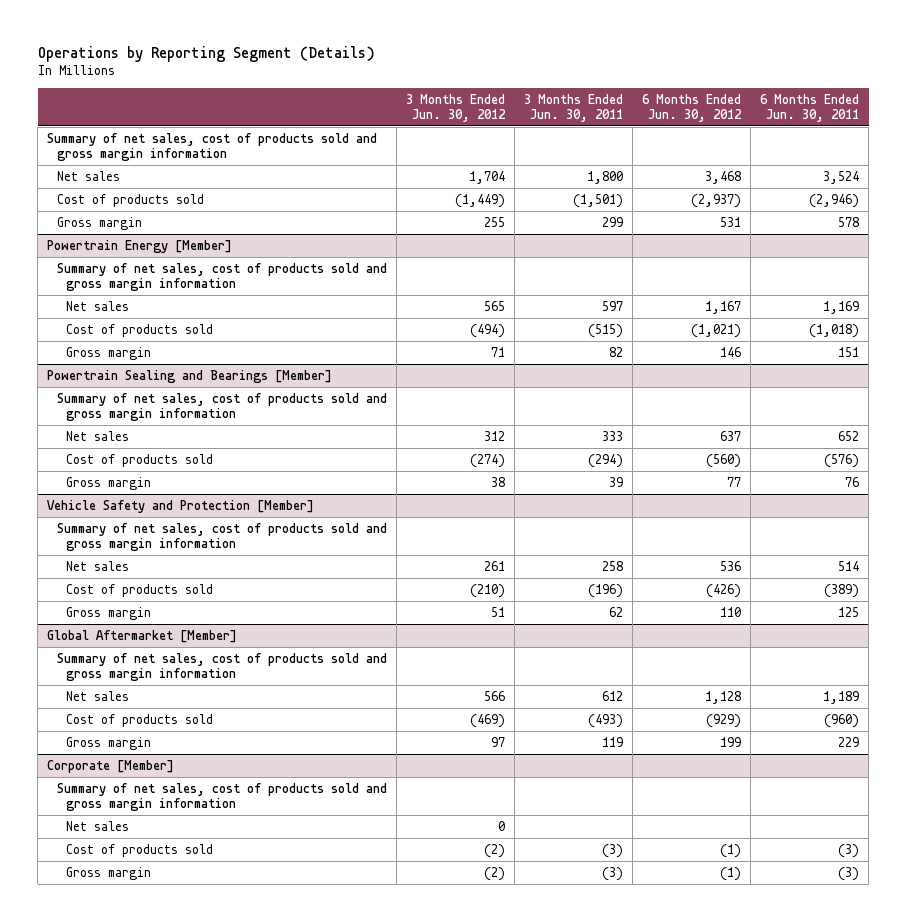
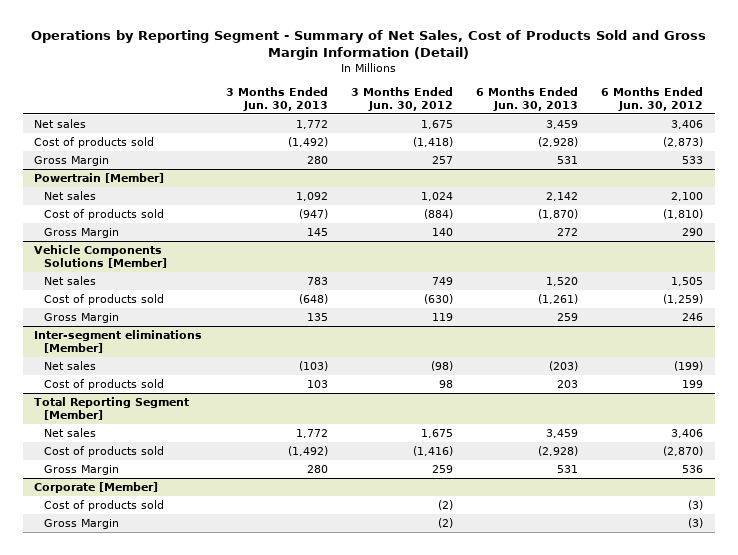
- Operations by Reporting Segment (Details)
+ Operations by Reporting Segment - Summary of Net Sales, Cost of Products Sold and Gross Margin Information (Detail)
- | 3 Months Ended Jun. 30, 2012 | 3 Months Ended Jun. 30, 2011 | 6 Months Ended Jun. 30, 2012 | 6 Months Ended Jun. 30, 2011
+ | 3 Months Ended Jun. 30, 2013 | 3 Months Ended Jun. 30, 2012 | 6 Months Ended Jun. 30, 2013 | 6 Months Ended Jun. 30, 2012
- Summary of net sales, cost of products sold and gross margin information
- Net sales | 1,704 | 1,800 | 3,468 | 3,524
- Cost of products sold | (1,449) | (1,501) | (2,937) | (2,946)
- Gross margin | 255 | 299 | 531 | 578
- Powertrain Energy [Member]
- Summary of net sales, cost of products sold and gross margin information
- Net sales | 565 | 597 | 1,167 | 1,169
- Cost of products sold | (494) | (515) | (1,021) | (1,018)
- Gross margin | 71 | 82 | 146 | 151
- Powertrain Sealing and Bearings [Member]
- Summary of net sales, cost of products sold and gross margin information
- Net sales | 312 | 333 | 637 | 652
- Cost of products sold | (274) | (294) | (560) | (576)
- Gross margin | 38 | 39 | 77 | 76
- Vehicle Safety and Protection [Member]
- Summary of net sales, cost of products sold and gross margin information
- Net sales | 261 | 258 | 536 | 514
- Cost of products sold | (210) | (196) | (426) | (389)
- Gross margin | 51 | 62 | 110 | 125
- Global Aftermarket [Member]
- Summary of net sales, cost of products sold and gross margin information
- Net sales | 566 | 612 | 1,128 | 1,189
- Cost of products sold | (469) | (493) | (929) | (960)
- Gross margin | 97 | 119 | 199 | 229
+ Net sales | 1,772 | 1,675 | 3,459 | 3,406
+ Cost of products sold | (1,492) | (1,418) | (2,928) | (2,873)
+ Gross Margin | 280 | 257 | 531 | 533
+ Powertrain [Member]
+ Net sales | 1,092 | 1,024 | 2,142 | 2,100
+ Cost of products sold | (947) | (884) | (1,870) | (1,810)
+ Gross Margin | 145 | 140 | 272 | 290
+ Vehicle Components Solutions [Member]
+ Net sales | 783 | 749 | 1,520 | 1,505
+ Cost of products sold | (648) | (630) | (1,261) | (1,259)
+ Gross Margin | 135 | 119 | 259 | 246
+ Inter-segment eliminations [Member]
+ Net sales | (103) | (98) | (203) | (199)
+ Cost of products sold | 103 | 98 | 203 | 199
+ Total Reporting Segment [Member]
+ Net sales | 1,772 | 1,675 | 3,459 | 3,406
+ Cost of products sold | (1,492) | (1,416) | (2,928) | (2,870)
+ Gross Margin | 280 | 259 | 531 | 536
@ Corporate [Member]
- Summary of net sales, cost of products sold and gross margin information
- Net sales | 0 | | |
- Cost of products sold | (2) | (3) | (1) | (3)
- Gross margin | (2) | (3) | (1) | (3)
+ Cost of products sold | | (2) | | (3)
+ Gross Margin | | (2) | | (3)

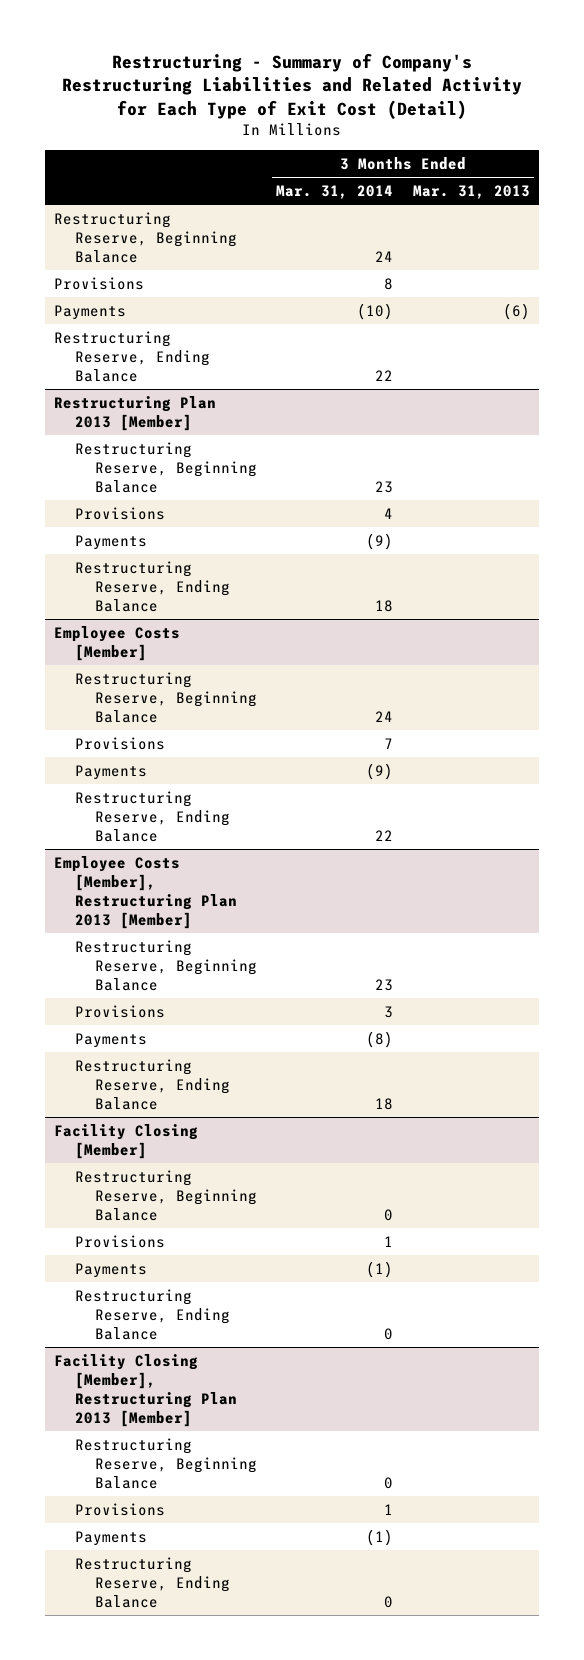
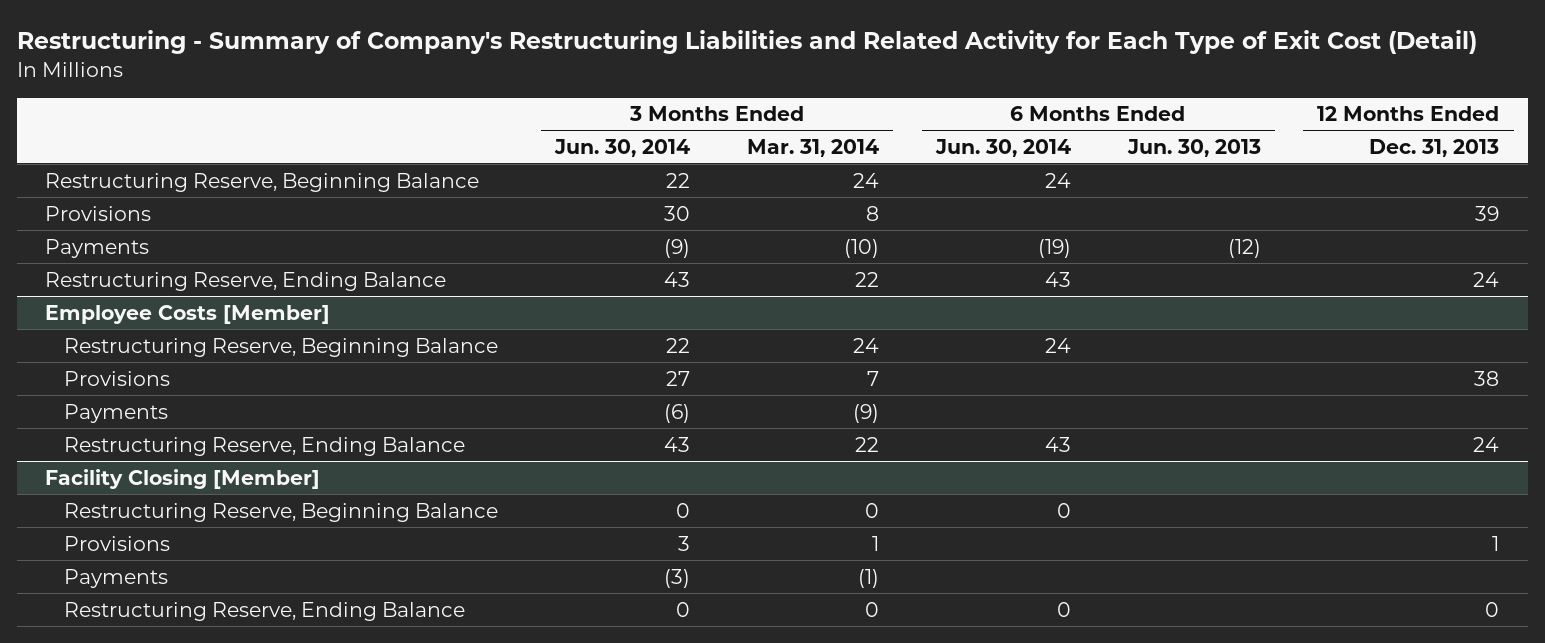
- | 3 Months Ended Mar. 31, 2014 | 3 Months Ended Mar. 31, 2013
+ | 3 Months Ended Jun. 30, 2014 | 3 Months Ended Mar. 31, 2014 | 6 Months Ended Jun. 30, 2014 | 6 Months Ended Jun. 30, 2013 | 12 Months Ended Dec. 31, 2013
- Restructuring Plan 2013 [Member]
- Restructuring Reserve, Beginning Balance | 23 |
- Provisions | 4 |
- Payments | (9) |
- Restructuring Reserve, Ending Balance | 18 |
- Employee Costs [Member], Restructuring Plan 2013 [Member]
- Restructuring Reserve, Beginning Balance | 23 |
- Provisions | 3 |
- Payments | (8) |
- Restructuring Reserve, Ending Balance | 18 |
- Facility Closing [Member], Restructuring Plan 2013 [Member]
- Restructuring Reserve, Beginning Balance | 0 |
- Provisions | 1 |
- Payments | (1) |
- Restructuring Reserve, Ending Balance | 0 |

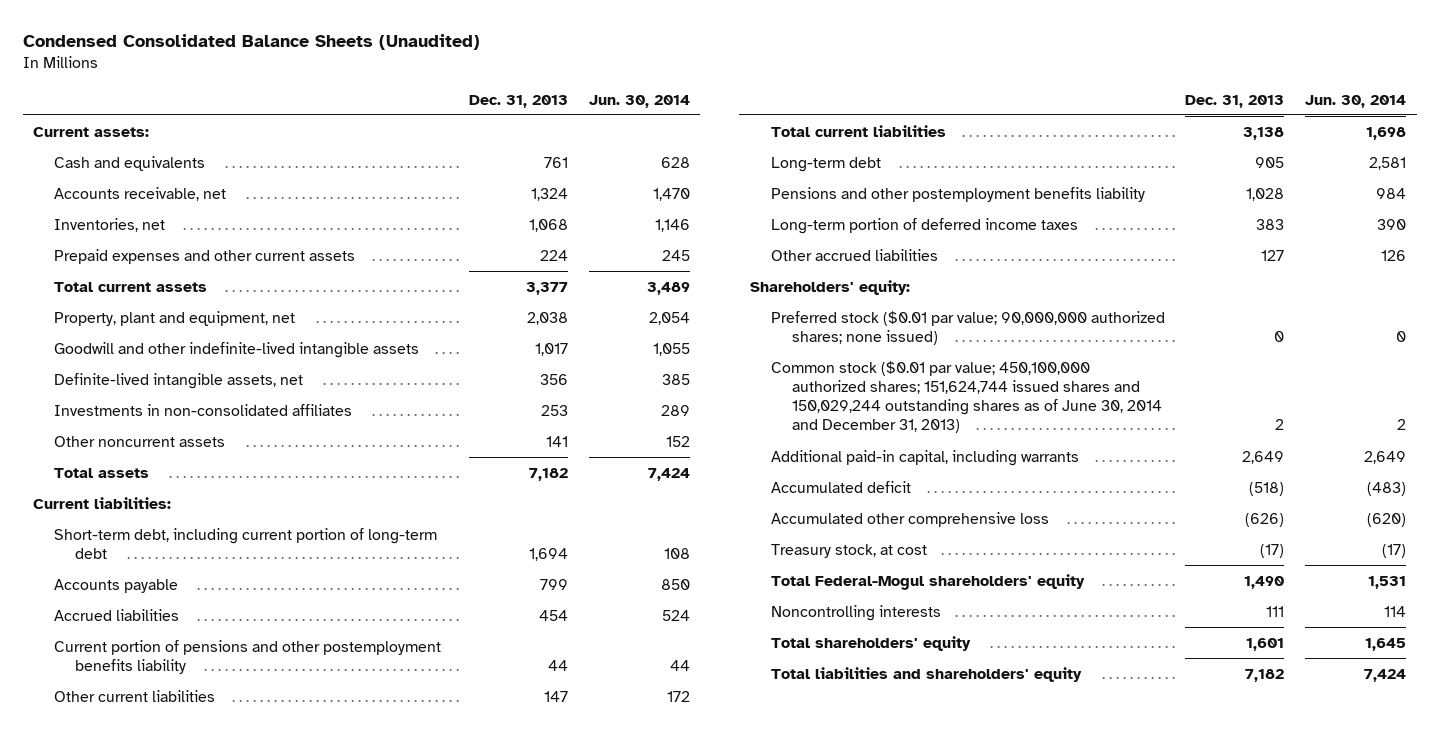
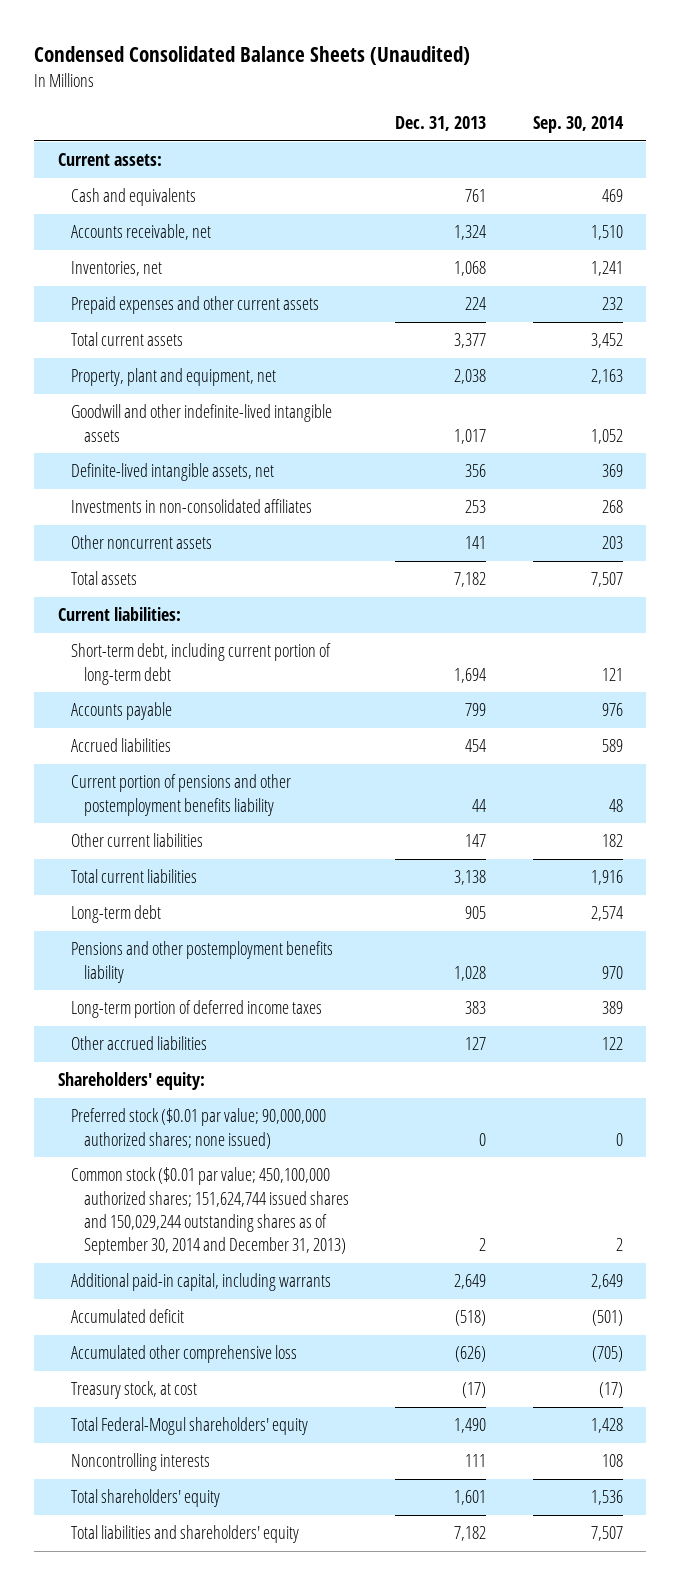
- | Dec. 31, 2013 | Jun. 30, 2014
+ | Dec. 31, 2013 | Sep. 30, 2014
- Common stock ($0.01 par value; 450,100,000 authorized shares; 151,624,744 issued shares and 150,029,244 outstanding shares as of June 30, 2014 and December 31, 2013) | 2 | 2
+ Common stock ($0.01 par value; 450,100,000 authorized shares; 151,624,744 issued shares and 150,029,244 outstanding shares as of September 30, 2014 and December 31, 2013) | 2 | 2

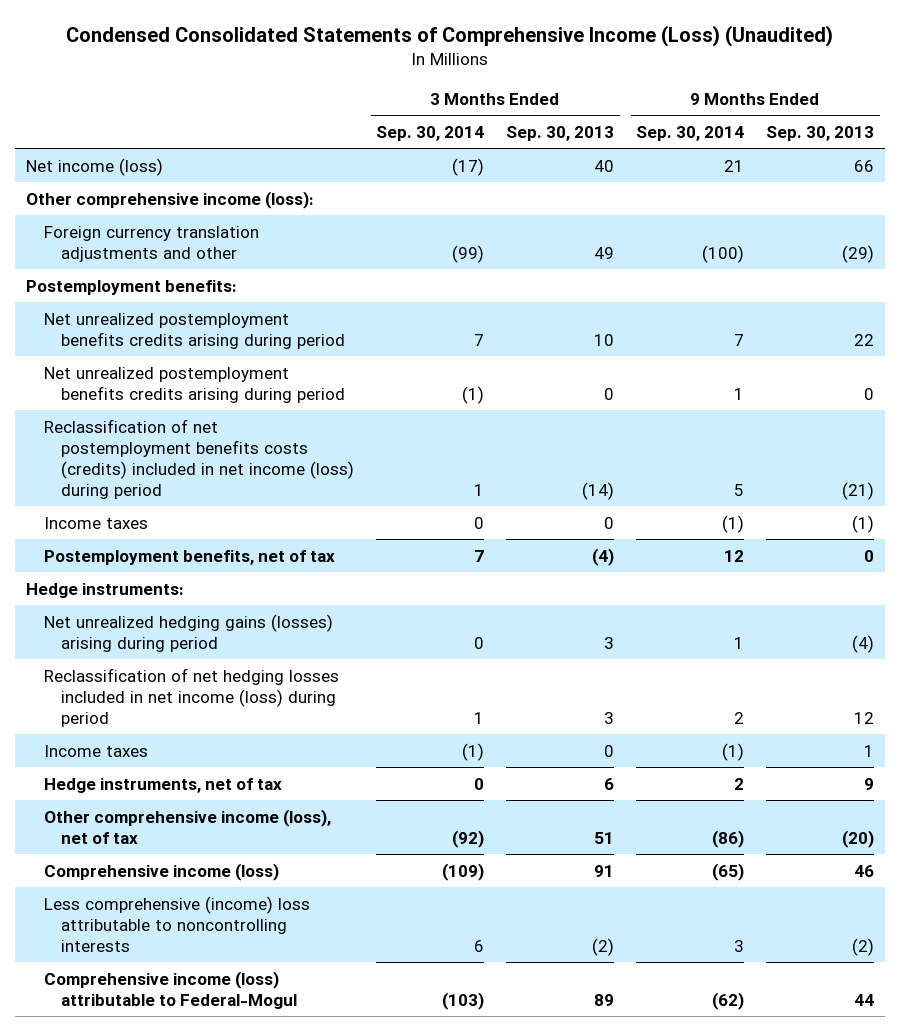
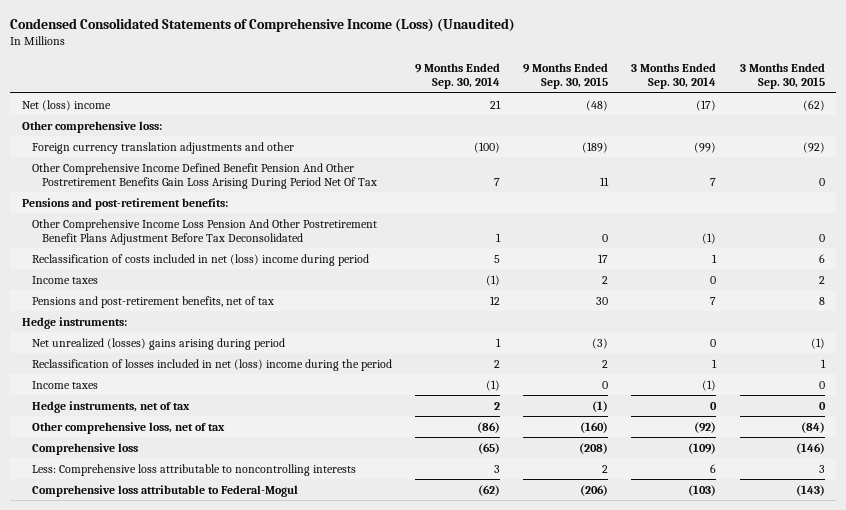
- | 3 Months Ended Sep. 30, 2014 | 3 Months Ended Sep. 30, 2013 | 9 Months Ended Sep. 30, 2014 | 9 Months Ended Sep. 30, 2013
+ | 9 Months Ended Sep. 30, 2014 | 9 Months Ended Sep. 30, 2015 | 3 Months Ended Sep. 30, 2014 | 3 Months Ended Sep. 30, 2015
- Net income (loss) | (17) | 40 | 21 | 66
- Other comprehensive income (loss):
+ Net (loss) income | 21 | (48) | (17) | (62)
+ Other comprehensive loss:
- Postemployment benefits:
- Net unrealized postemployment benefits credits arising during period | 7 | 10 | 7 | 22
- Net unrealized postemployment benefits credits arising during period | (1) | 0 | 1 | 0
- Reclassification of net postemployment benefits costs (credits) included in net income (loss) during period | 1 | (14) | 5 | (21)
+ Other Comprehensive Income Defined Benefit Pension And Other Postretirement Benefits Gain Loss Arising During Period Net Of Tax | 7 | 11 | 7 | 0
+ Pensions and post-retirement benefits:
+ Other Comprehensive Income Loss Pension And Other Postretirement Benefit Plans Adjustment Before Tax Deconsolidated | 1 | 0 | (1) | 0
+ Reclassification of costs included in net (loss) income during period | 5 | 17 | 1 | 6
- Postemployment benefits, net of tax | 7 | (4) | 12 | 0
+ Pensions and post-retirement benefits, net of tax | 12 | 30 | 7 | 8
- Net unrealized hedging gains (losses) arising during period | 0 | 3 | 1 | (4)
- Reclassification of net hedging losses included in net income (loss) during period | 1 | 3 | 2 | 12
+ Net unrealized (losses) gains arising during period | 1 | (3) | 0 | (1)
+ Reclassification of losses included in net (loss) income during the period | 2 | 2 | 1 | 1
- Other comprehensive income (loss), net of tax | (92) | 51 | (86) | (20)
- Comprehensive income (loss) | (109) | 91 | (65) | 46
- Less comprehensive (income) loss attributable to noncontrolling interests | 6 | (2) | 3 | (2)
- Comprehensive income (loss) attributable to Federal-Mogul | (103) | 89 | (62) | 44
+ Other comprehensive loss, net of tax | (86) | (160) | (92) | (84)
+ Comprehensive loss | (65) | (208) | (109) | (146)
+ Less: Comprehensive loss attributable to noncontrolling interests | 3 | 2 | 6 | 3
+ Comprehensive loss attributable to Federal-Mogul | (62) | (206) | (103) | (143)

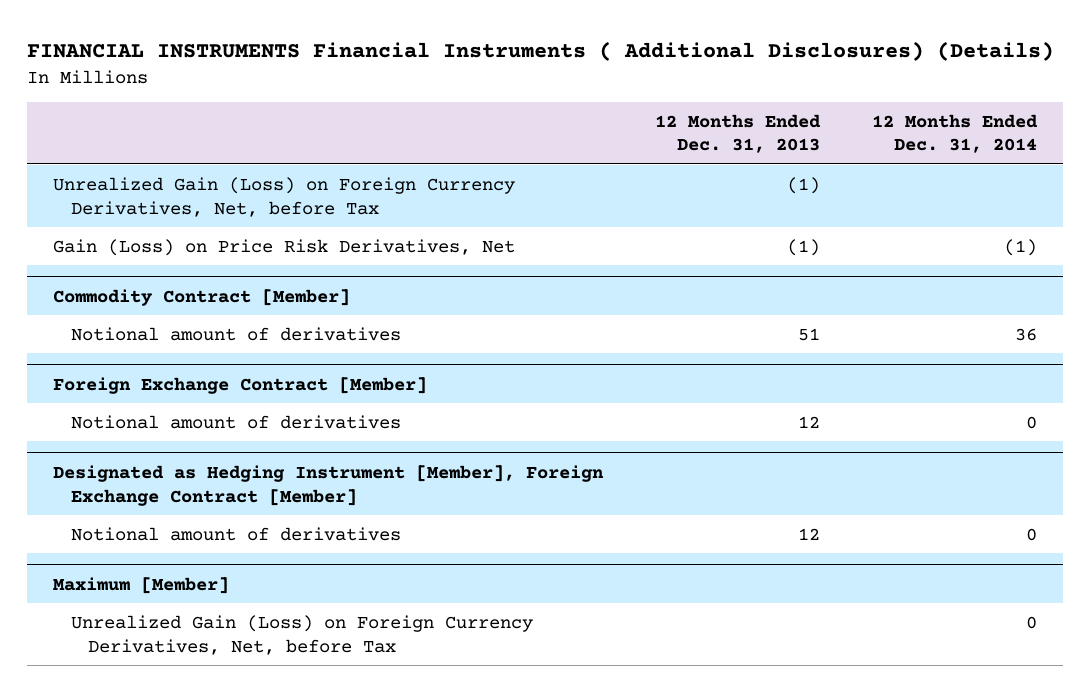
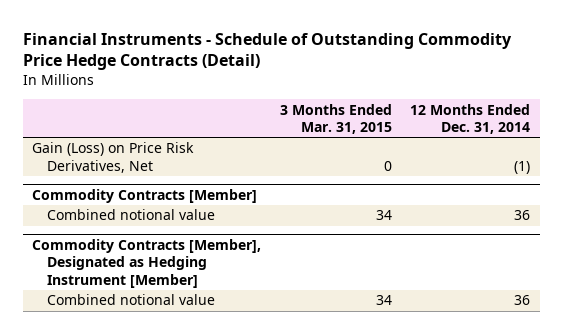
- FINANCIAL INSTRUMENTS Financial Instruments ( Additional Disclosures) (Details)
+ Financial Instruments - Schedule of Outstanding Commodity Price Hedge Contracts (Detail)
- | 12 Months Ended Dec. 31, 2013 | 12 Months Ended Dec. 31, 2014
+ | 3 Months Ended Mar. 31, 2015 | 12 Months Ended Dec. 31, 2014
- Unrealized Gain (Loss) on Foreign Currency Derivatives, Net, before Tax | (1) |
- Commodity Contract [Member]
- Notional amount of derivatives | 51 | 36
- Foreign Exchange Contract [Member]
- Notional amount of derivatives | 12 | 0
- Designated as Hedging Instrument [Member], Foreign Exchange Contract [Member]
- Notional amount of derivatives | 12 | 0
- Maximum [Member]
- Unrealized Gain (Loss) on Foreign Currency Derivatives, Net, before Tax | | 0
+ Commodity Contracts [Member]
+ Combined notional value | 34 | 36
+ Commodity Contracts [Member], Designated as Hedging Instrument [Member]
+ Combined notional value | 34 | 36

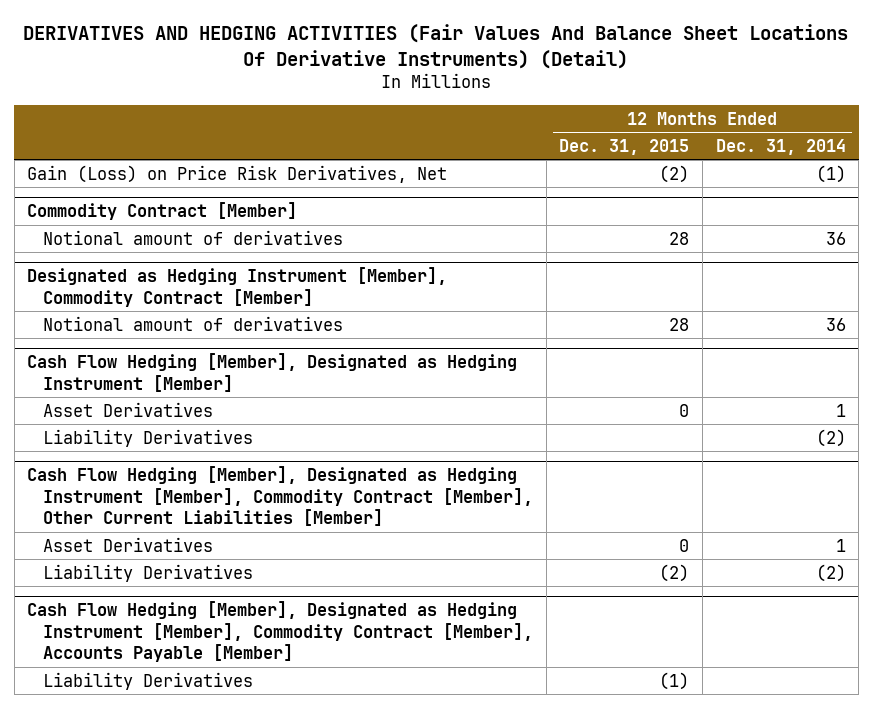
- Financial Instruments - Schedule of Outstanding Commodity Price Hedge Contracts (Detail)
+ DERIVATIVES AND HEDGING ACTIVITIES (Fair Values And Balance Sheet Locations Of Derivative Instruments) (Detail)
- | 3 Months Ended Mar. 31, 2015 | 12 Months Ended Dec. 31, 2014
+ | 12 Months Ended Dec. 31, 2015 | 12 Months Ended Dec. 31, 2014
- Commodity Contracts [Member]
- Combined notional value | 34 | 36
- Commodity Contracts [Member], Designated as Hedging Instrument [Member]
- Combined notional value | 34 | 36
+ Commodity Contract [Member]
+ Notional amount of derivatives | 28 | 36
+ Designated as Hedging Instrument [Member], Commodity Contract [Member]
+ Notional amount of derivatives | 28 | 36
+ Cash Flow Hedging [Member], Designated as Hedging Instrument [Member]
+ Asset Derivatives | 0 | 1
+ Liability Derivatives | | (2)
+ Cash Flow Hedging [Member], Designated as Hedging Instrument [Member], Commodity Contract [Member], Other Current Liabilities [Member]
+ Asset Derivatives | 0 | 1
+ Liability Derivatives | (2) | (2)
+ Cash Flow Hedging [Member], Designated as Hedging Instrument [Member], Commodity Contract [Member], Accounts Payable [Member]
+ Liability Derivatives | (1) |

